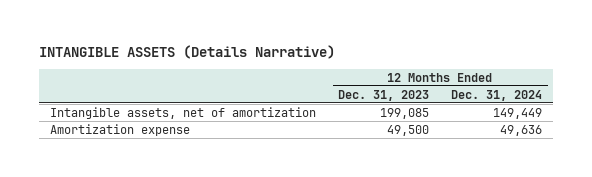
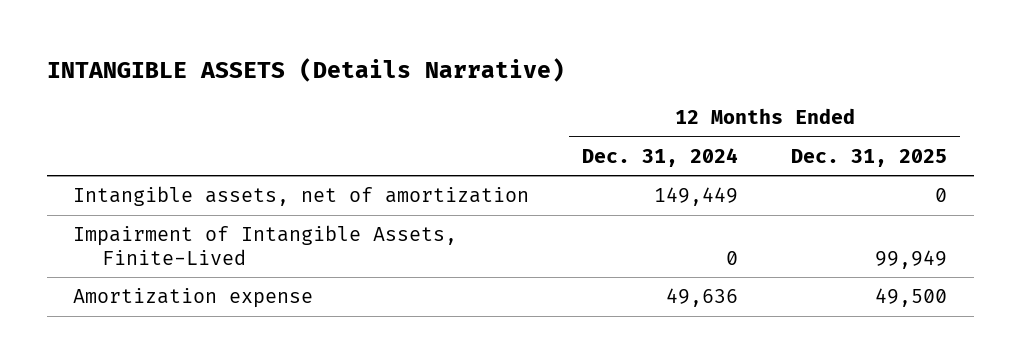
- | 12 Months Ended Dec. 31, 2023 | 12 Months Ended Dec. 31, 2024
+ | 12 Months Ended Dec. 31, 2024 | 12 Months Ended Dec. 31, 2025
+ Impairment of Intangible Assets, Finite-Lived | 0 | 99,949

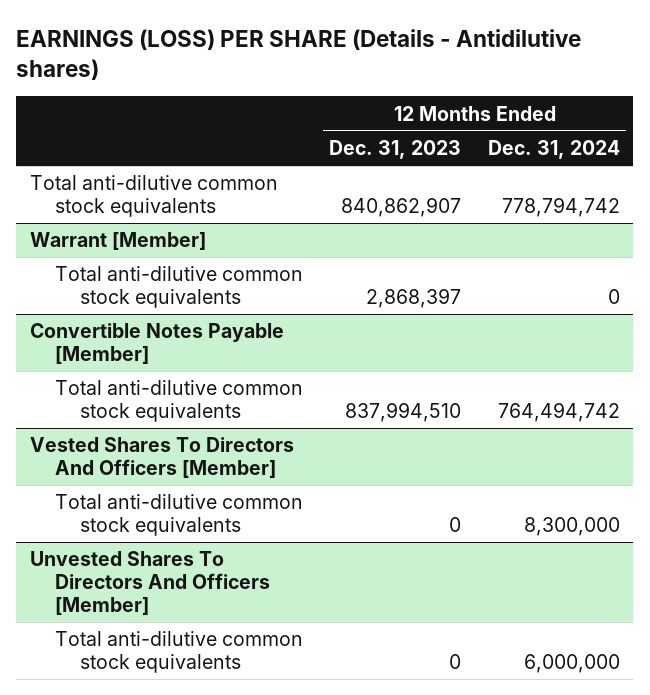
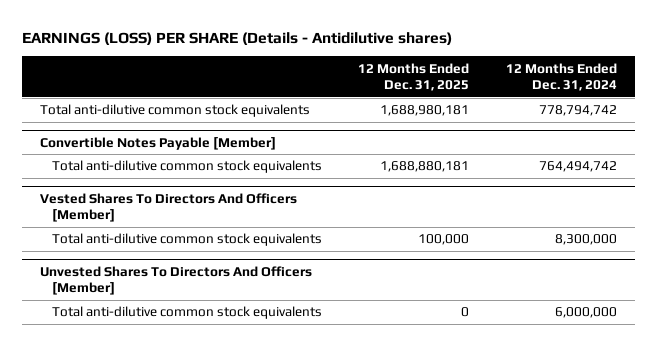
- | 12 Months Ended Dec. 31, 2023 | 12 Months Ended Dec. 31, 2024
+ | 12 Months Ended Dec. 31, 2025 | 12 Months Ended Dec. 31, 2024
- Warrant [Member]
- Total anti-dilutive common stock equivalents | 2,868,397 | 0

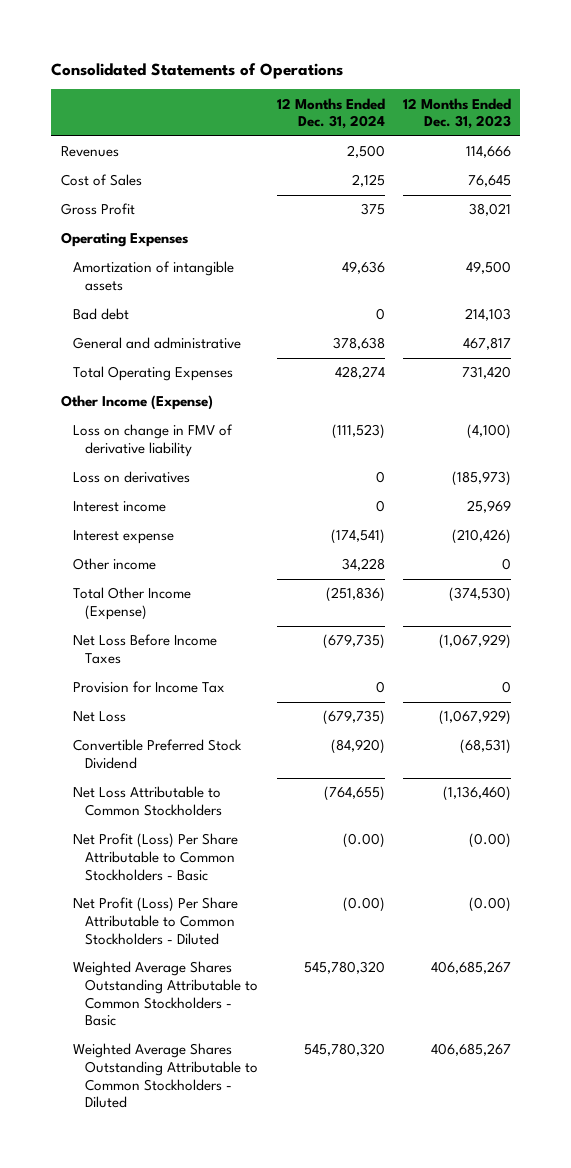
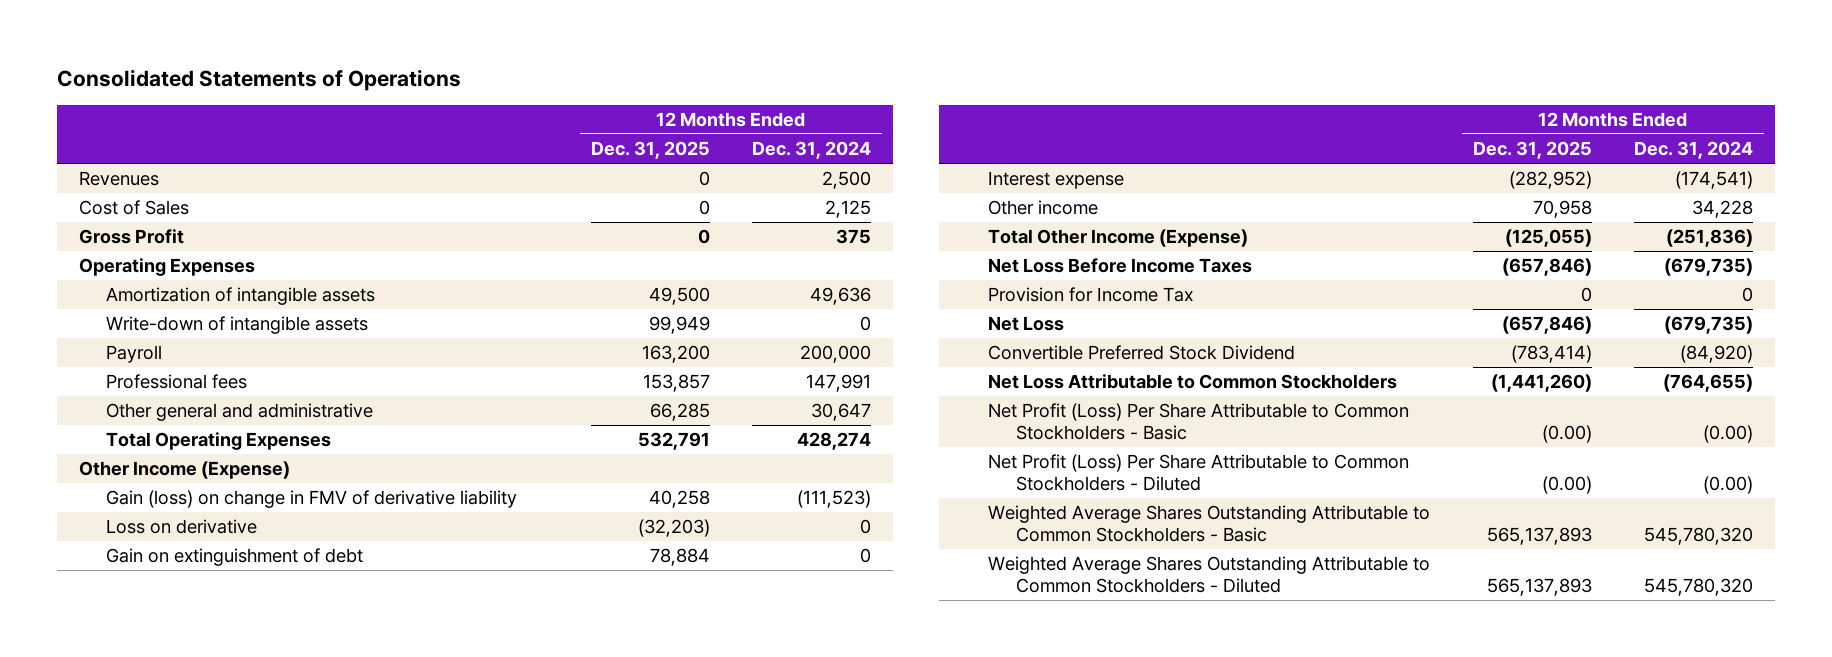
- | 12 Months Ended Dec. 31, 2024 | 12 Months Ended Dec. 31, 2023
+ | 12 Months Ended Dec. 31, 2025 | 12 Months Ended Dec. 31, 2024
- Bad debt | 0 | 214,103
- General and administrative | 378,638 | 467,817
+ Write-down of intangible assets | 99,949 | 0
+ Payroll | 163,200 | 200,000
+ Professional fees | 153,857 | 147,991
+ Other general and administrative | 66,285 | 30,647
- Loss on change in FMV of derivative liability | (111,523) | (4,100)
- Loss on derivatives | 0 | (185,973)
- Interest income | 0 | 25,969
+ Gain (loss) on change in FMV of derivative liability | 40,258 | (111,523)
+ Loss on derivative | (32,203) | 0
+ Gain on extinguishment of debt | 78,884 | 0

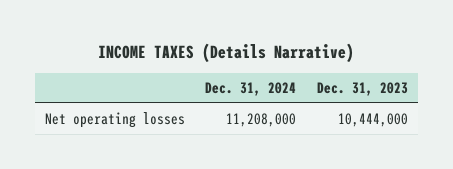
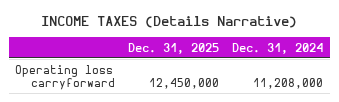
- | Dec. 31, 2024 | Dec. 31, 2023
+ | Dec. 31, 2025 | Dec. 31, 2024
- Net operating losses | 11,208,000 | 10,444,000
+ Operating loss carryforward | 12,450,000 | 11,208,000

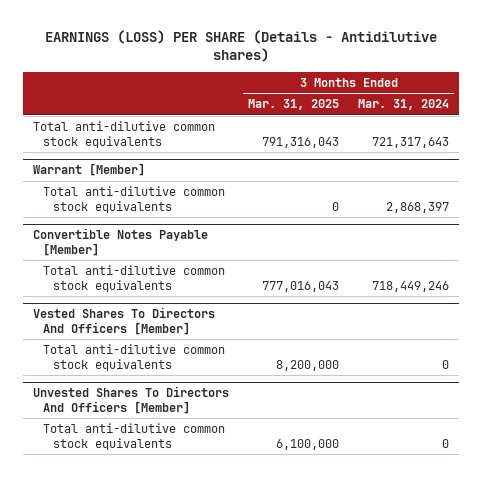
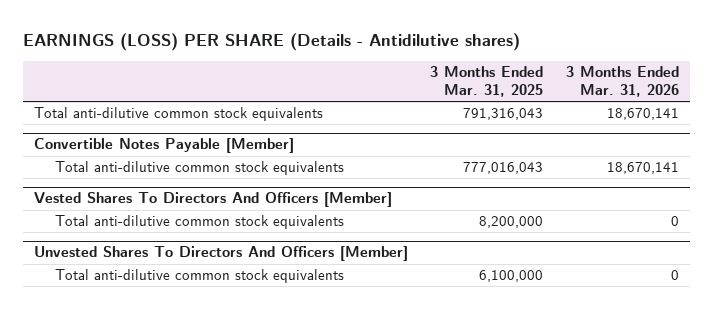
- | 3 Months Ended Mar. 31, 2025 | 3 Months Ended Mar. 31, 2024
+ | 3 Months Ended Mar. 31, 2025 | 3 Months Ended Mar. 31, 2026
- Warrant [Member]
- Total anti-dilutive common stock equivalents | 0 | 2,868,397

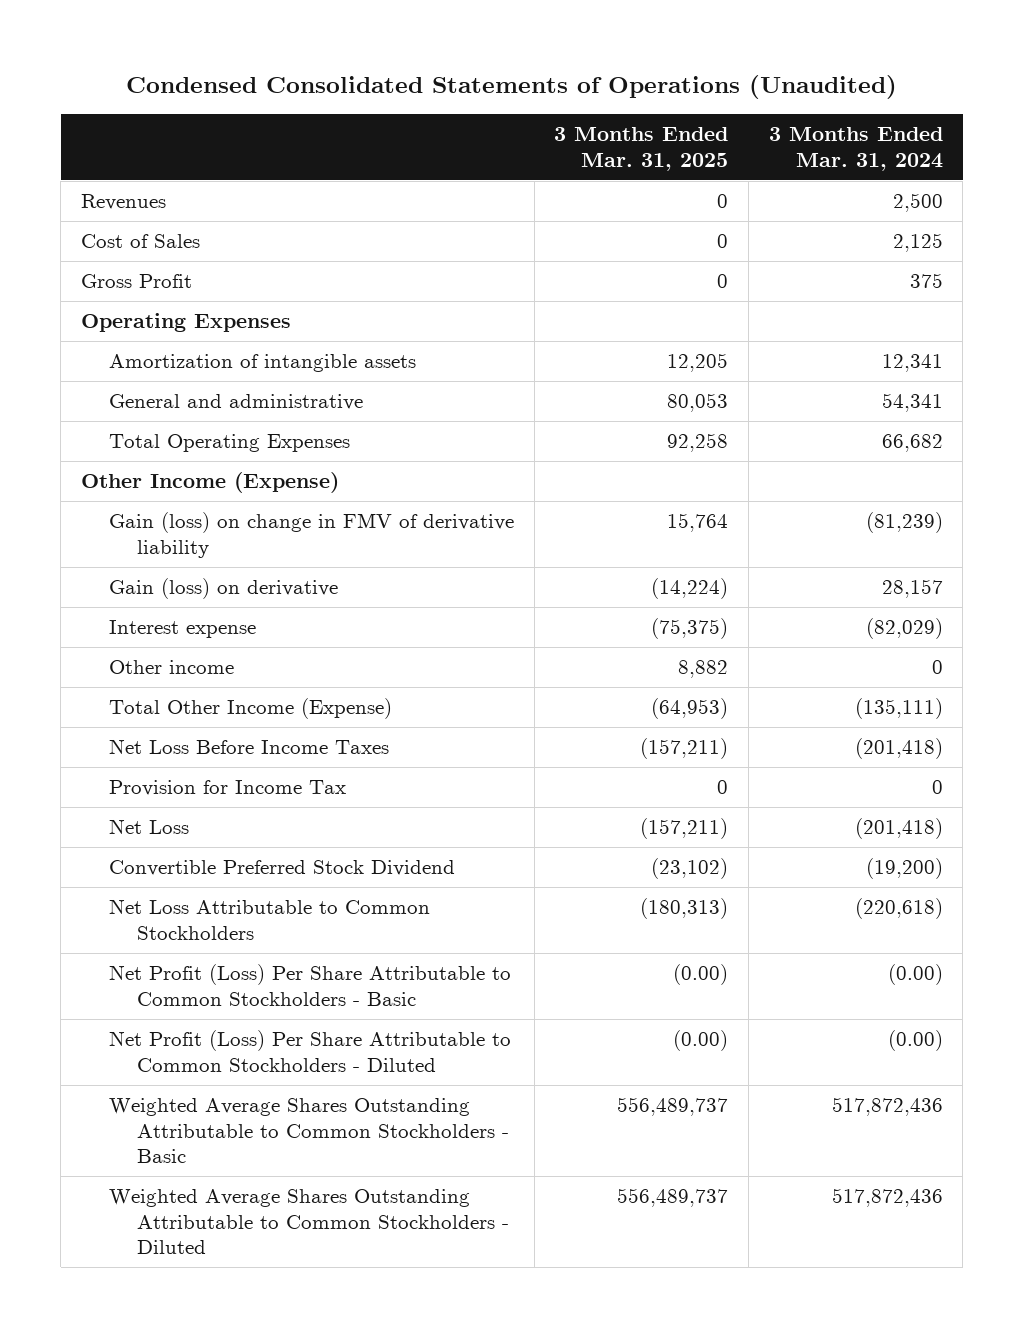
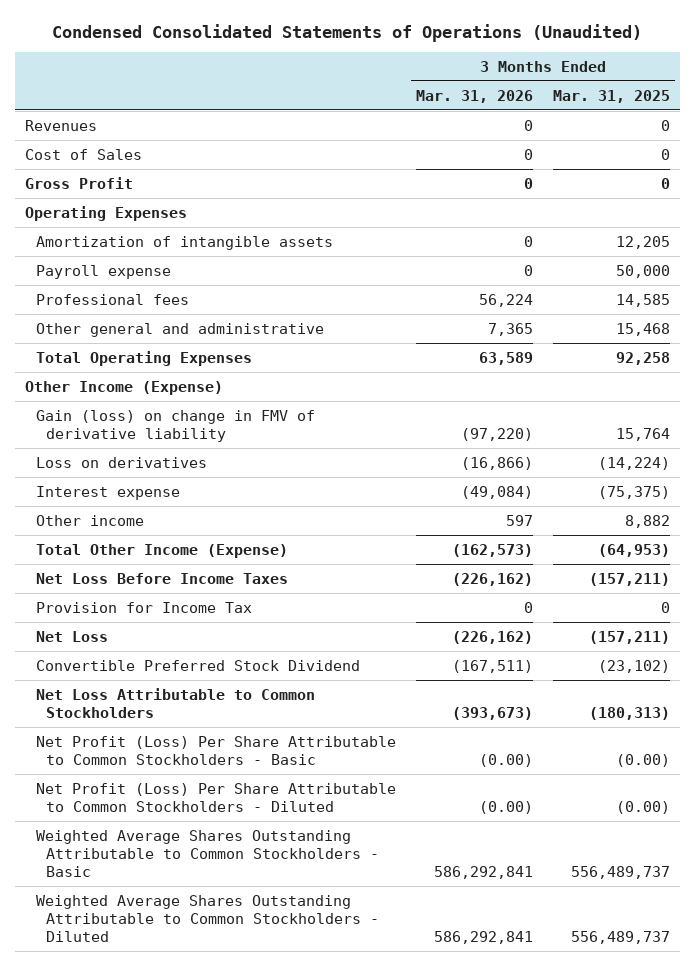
- | 3 Months Ended Mar. 31, 2025 | 3 Months Ended Mar. 31, 2024
+ | 3 Months Ended Mar. 31, 2026 | 3 Months Ended Mar. 31, 2025
- General and administrative | 80,053 | 54,341
+ Payroll expense | 0 | 50,000
+ Professional fees | 56,224 | 14,585
+ Other general and administrative | 7,365 | 15,468
- Gain (loss) on derivative | (14,224) | 28,157
+ Loss on derivatives | (16,866) | (14,224)

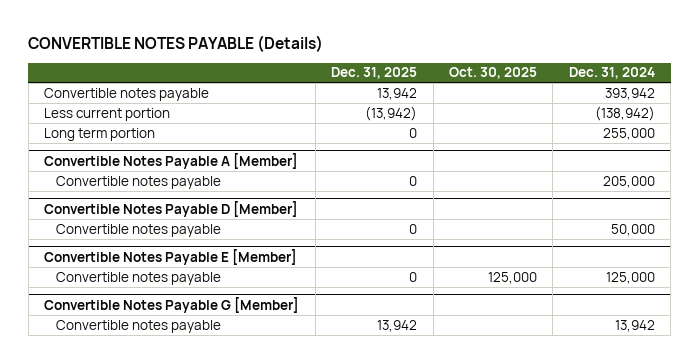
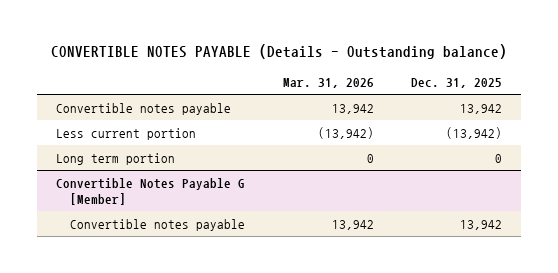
- CONVERTIBLE NOTES PAYABLE (Details)
+ CONVERTIBLE NOTES PAYABLE (Details - Outstanding balance)
- | Dec. 31, 2025 | Oct. 30, 2025 | Dec. 31, 2024
+ | Mar. 31, 2026 | Dec. 31, 2025
- Convertible Notes Payable A [Member]
- Convertible notes payable | 0 | | 205,000
- Convertible Notes Payable D [Member]
- Convertible notes payable | 0 | | 50,000
- Convertible Notes Payable E [Member]
- Convertible notes payable | 0 | 125,000 | 125,000

